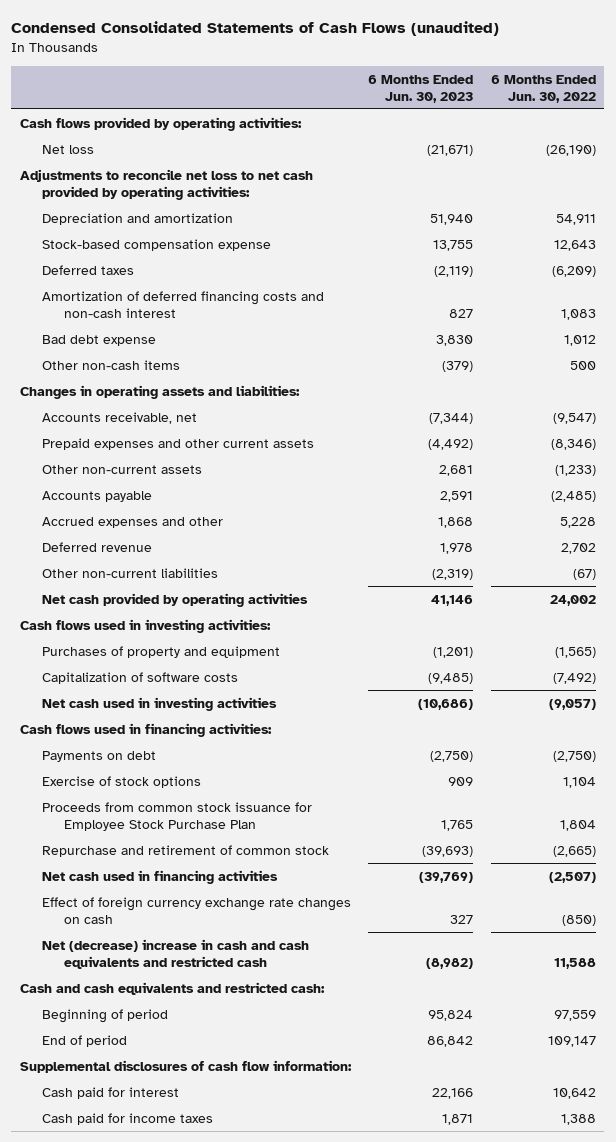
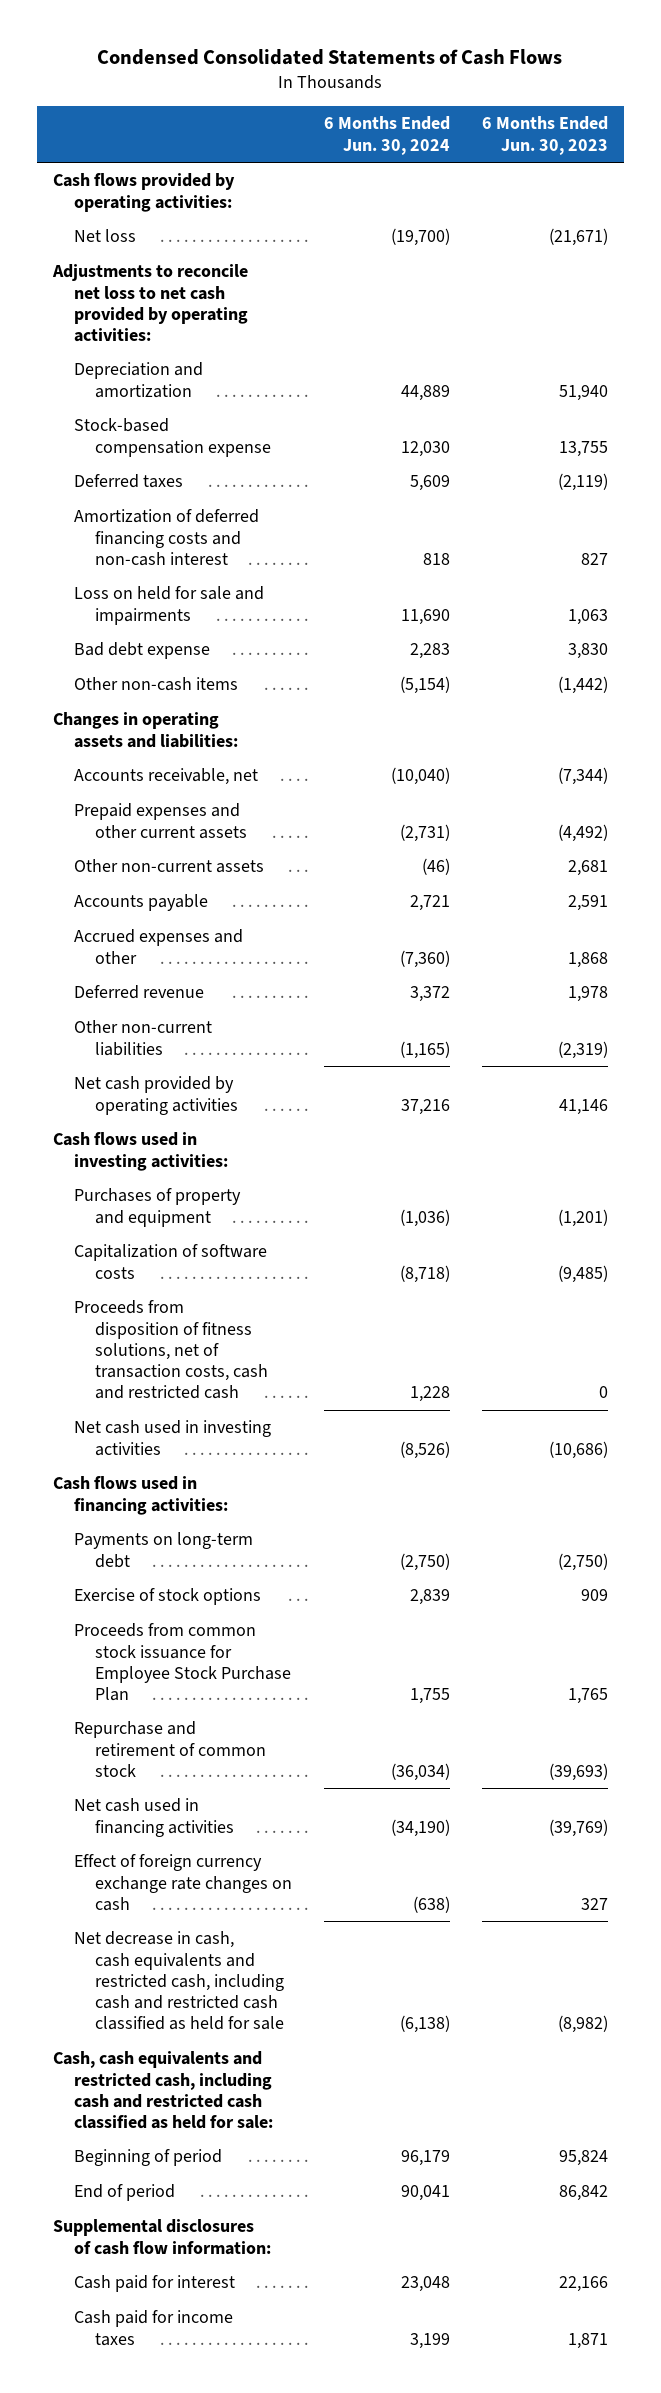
- Condensed Consolidated Statements of Cash Flows (unaudited)
+ Condensed Consolidated Statements of Cash Flows
- | 6 Months Ended Jun. 30, 2023 | 6 Months Ended Jun. 30, 2022
+ | 6 Months Ended Jun. 30, 2024 | 6 Months Ended Jun. 30, 2023
+ Loss on held for sale and impairments | 11,690 | 1,063
- Other non-cash items | (379) | 500
+ Other non-cash items | (5,154) | (1,442)
+ Proceeds from disposition of fitness solutions, net of transaction costs, cash and restricted cash | 1,228 | 0
- Payments on debt | (2,750) | (2,750)
+ Payments on long-term debt | (2,750) | (2,750)
- Net (decrease) increase in cash and cash equivalents and restricted cash | (8,982) | 11,588
- Cash and cash equivalents and restricted cash:
+ Net decrease in cash, cash equivalents and restricted cash, including cash and restricted cash classified as held for sale | (6,138) | (8,982)
+ Cash, cash equivalents and restricted cash, including cash and restricted cash classified as held for sale:

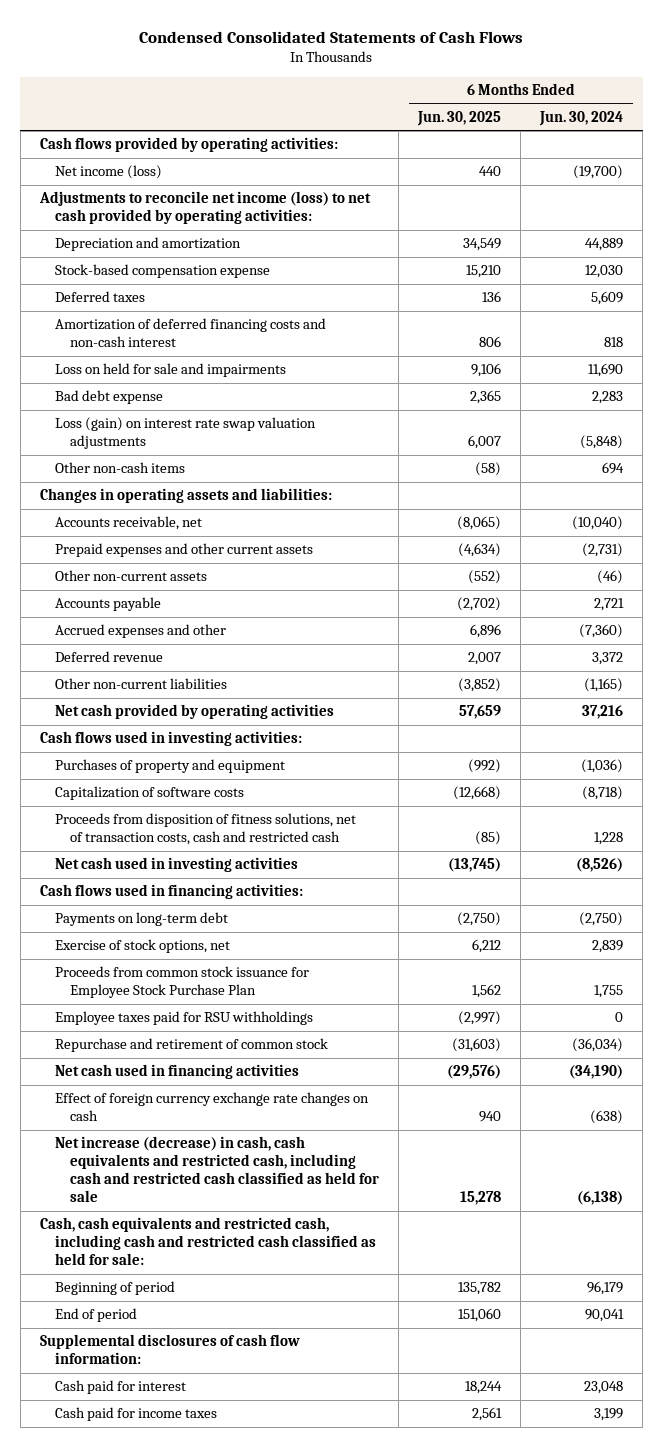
- | 6 Months Ended Jun. 30, 2024 | 6 Months Ended Jun. 30, 2023
+ | 6 Months Ended Jun. 30, 2025 | 6 Months Ended Jun. 30, 2024
- Net loss | (19,700) | (21,671)
- Adjustments to reconcile net loss to net cash provided by operating activities:
+ Net income (loss) | 440 | (19,700)
+ Adjustments to reconcile net income (loss) to net cash provided by operating activities:
- Other non-cash items | (5,154) | (1,442)
+ Loss (gain) on interest rate swap valuation adjustments | 6,007 | (5,848)
+ Other non-cash items | (58) | 694
- Exercise of stock options | 2,839 | 909
+ Exercise of stock options, net | 6,212 | 2,839
+ Employee taxes paid for RSU withholdings | (2,997) | 0
- Net decrease in cash, cash equivalents and restricted cash, including cash and restricted cash classified as held for sale | (6,138) | (8,982)
+ Net increase (decrease) in cash, cash equivalents and restricted cash, including cash and restricted cash classified as held for sale | 15,278 | (6,138)

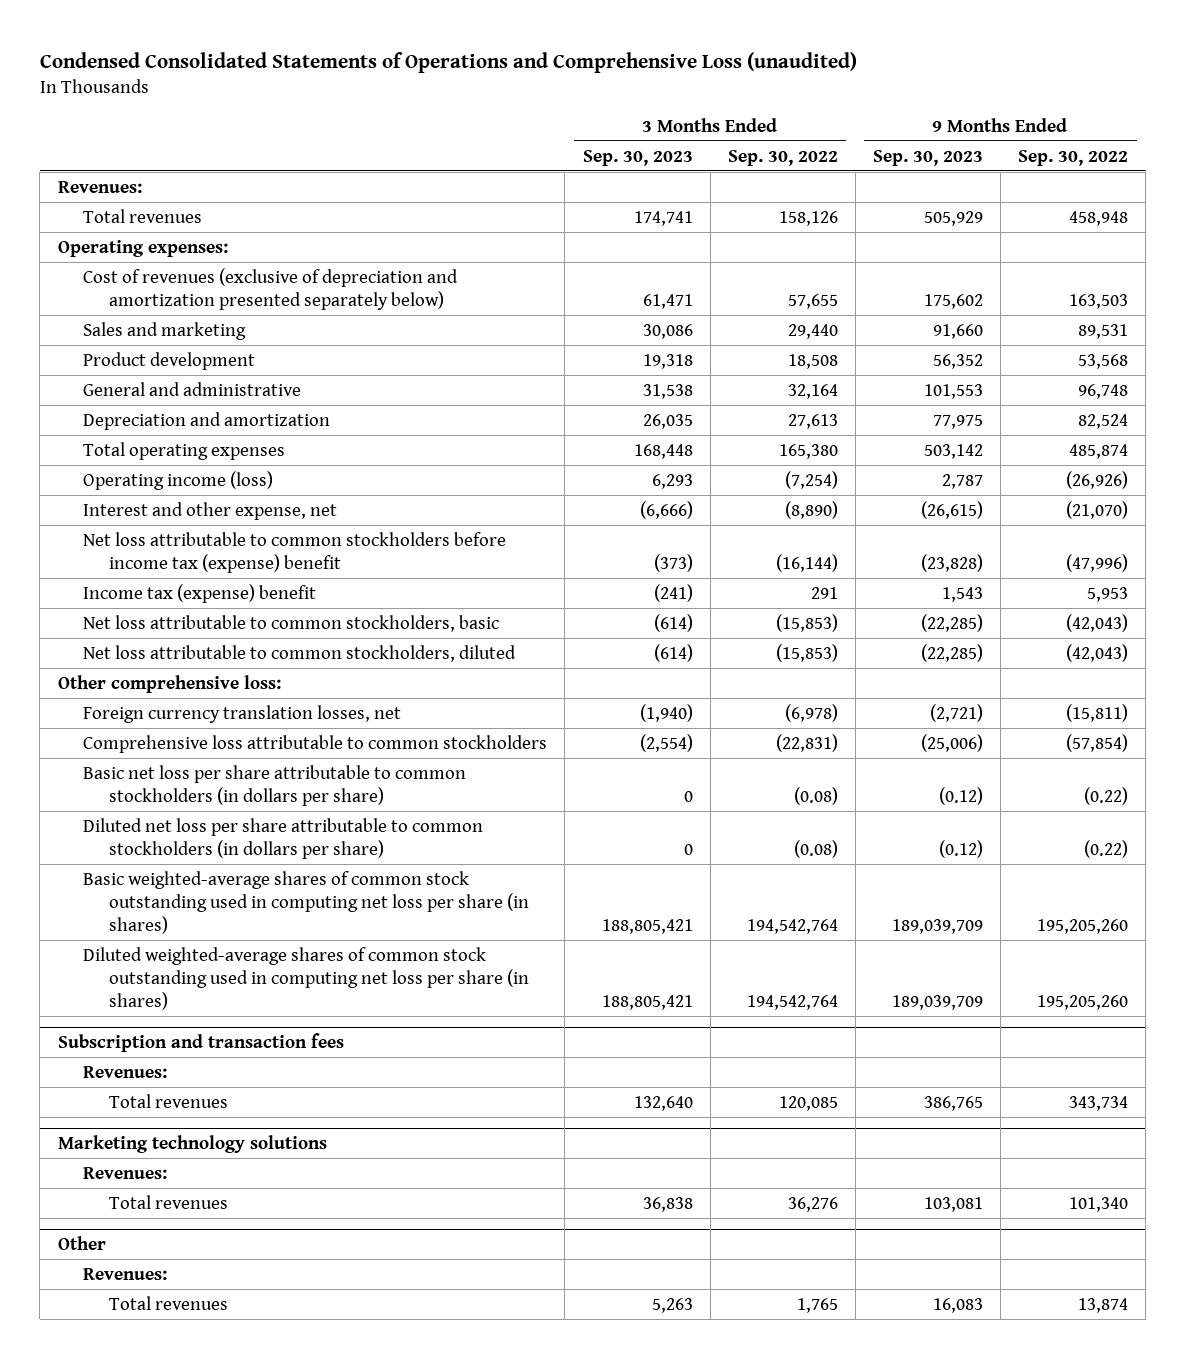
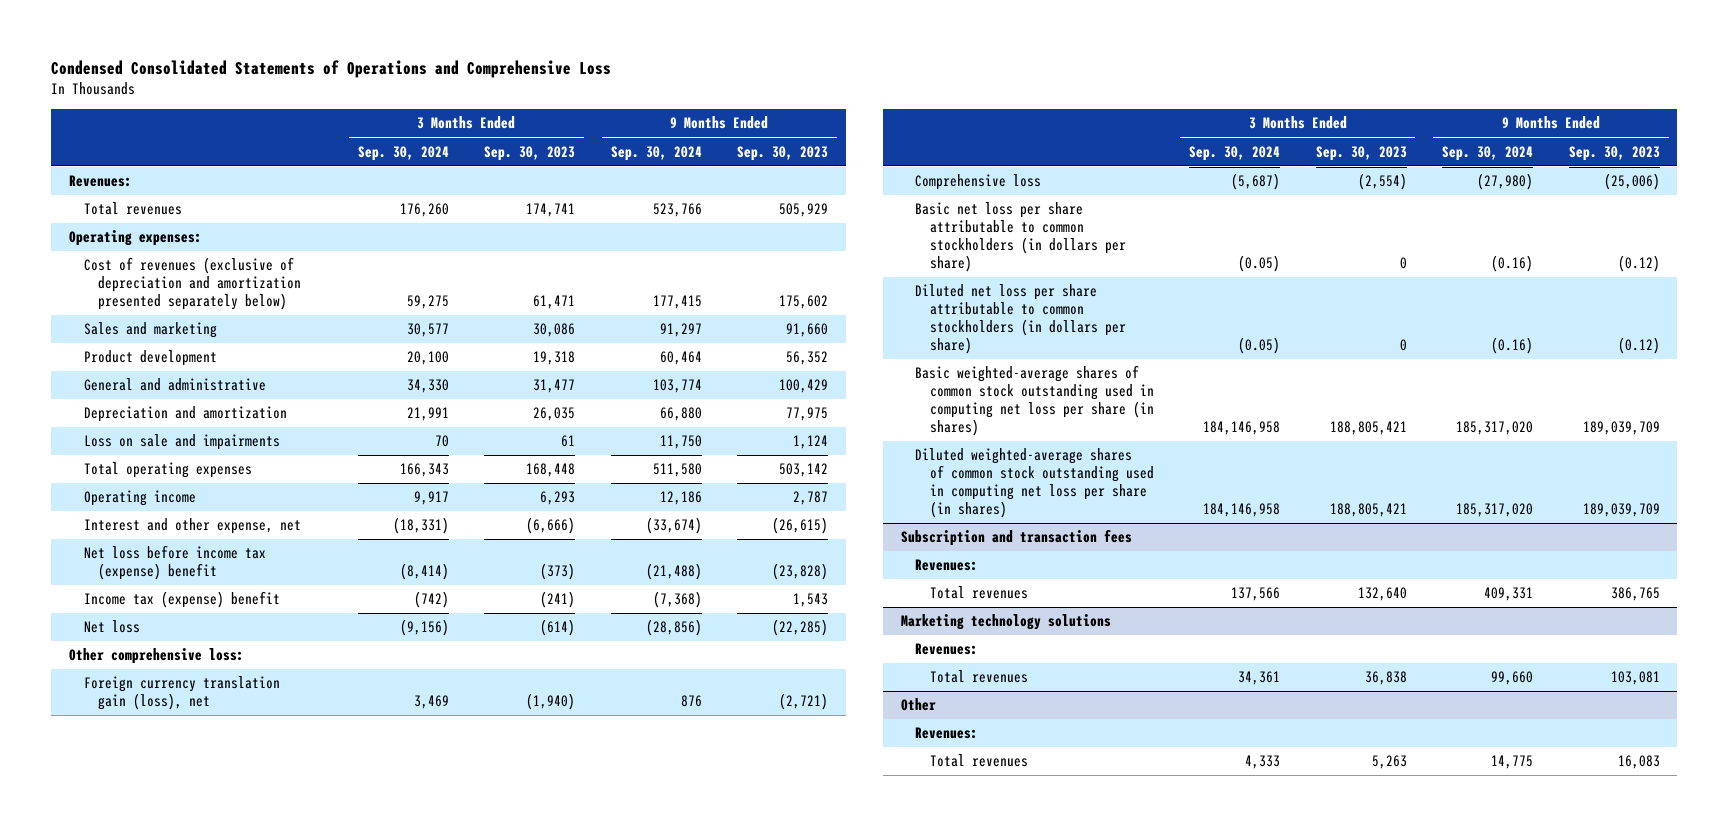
- Condensed Consolidated Statements of Operations and Comprehensive Loss (unaudited)
+ Condensed Consolidated Statements of Operations and Comprehensive Loss
- | 3 Months Ended Sep. 30, 2023 | 3 Months Ended Sep. 30, 2022 | 9 Months Ended Sep. 30, 2023 | 9 Months Ended Sep. 30, 2022
+ | 3 Months Ended Sep. 30, 2024 | 3 Months Ended Sep. 30, 2023 | 9 Months Ended Sep. 30, 2024 | 9 Months Ended Sep. 30, 2023
- General and administrative | 31,538 | 32,164 | 101,553 | 96,748
+ General and administrative | 34,330 | 31,477 | 103,774 | 100,429
+ Loss on sale and impairments | 70 | 61 | 11,750 | 1,124
- Operating income (loss) | 6,293 | (7,254) | 2,787 | (26,926)
+ Operating income | 9,917 | 6,293 | 12,186 | 2,787
- Net loss attributable to common stockholders before income tax (expense) benefit | (373) | (16,144) | (23,828) | (47,996)
+ Net loss before income tax (expense) benefit | (8,414) | (373) | (21,488) | (23,828)
- Net loss attributable to common stockholders, basic | (614) | (15,853) | (22,285) | (42,043)
- Net loss attributable to common stockholders, diluted | (614) | (15,853) | (22,285) | (42,043)
+ Net loss | (9,156) | (614) | (28,856) | (22,285)
- Foreign currency translation losses, net | (1,940) | (6,978) | (2,721) | (15,811)
- Comprehensive loss attributable to common stockholders | (2,554) | (22,831) | (25,006) | (57,854)
+ Foreign currency translation gain (loss), net | 3,469 | (1,940) | 876 | (2,721)
+ Comprehensive loss | (5,687) | (2,554) | (27,980) | (25,006)

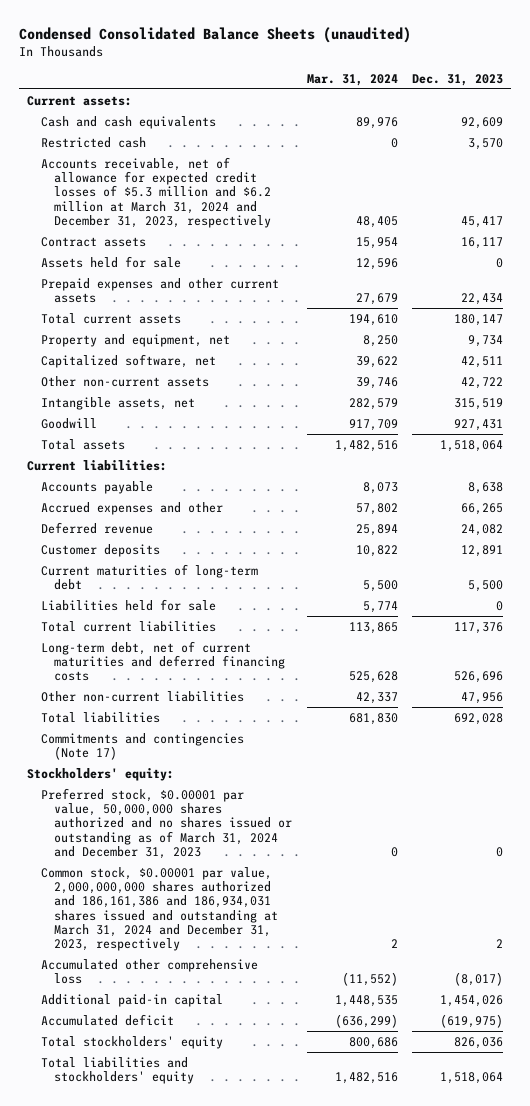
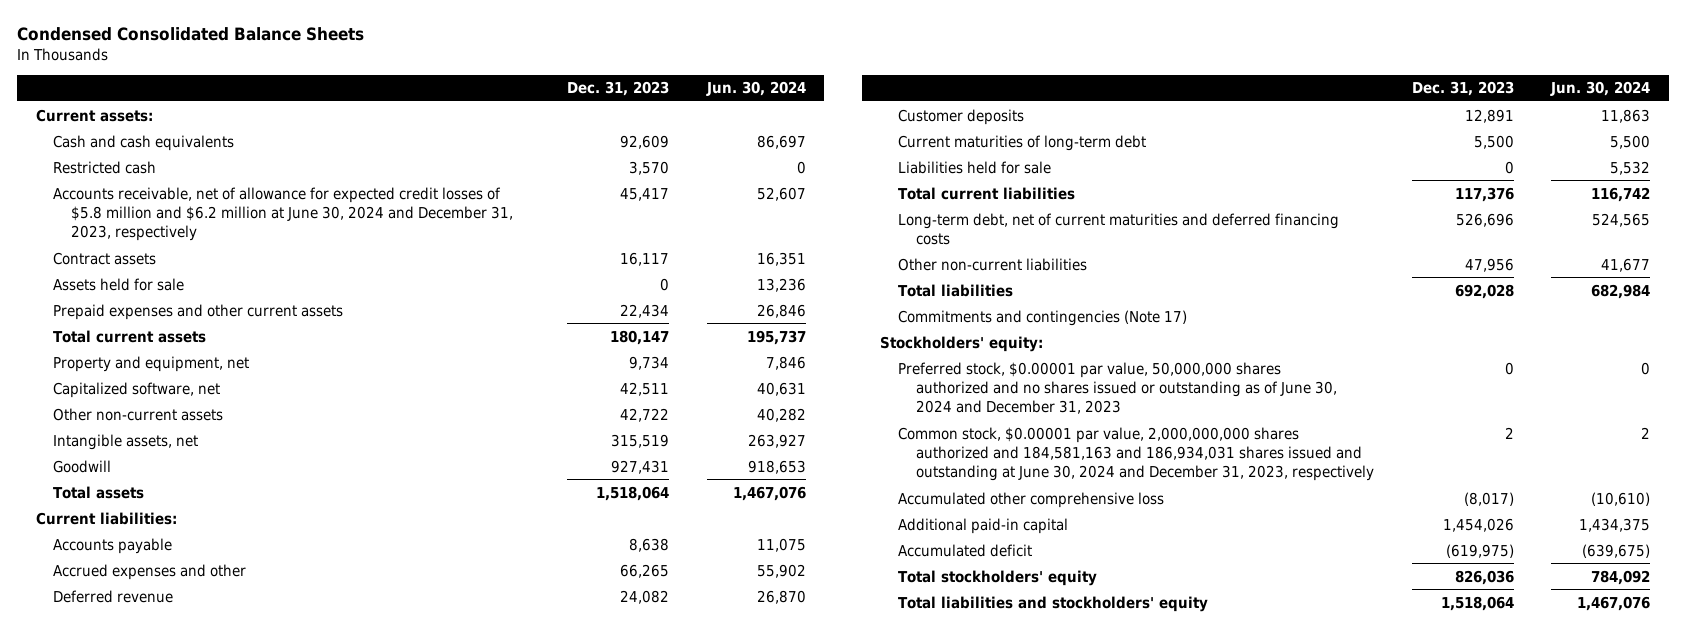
- Condensed Consolidated Balance Sheets (unaudited)
+ Condensed Consolidated Balance Sheets
- | Mar. 31, 2024 | Dec. 31, 2023
+ | Dec. 31, 2023 | Jun. 30, 2024
- Accounts receivable, net of allowance for expected credit losses of $5.3 million and $6.2 million at March 31, 2024 and December 31, 2023, respectively | 48,405 | 45,417
+ Accounts receivable, net of allowance for expected credit losses of $5.8 million and $6.2 million at June 30, 2024 and December 31, 2023, respectively | 45,417 | 52,607
- Preferred stock, $0.00001 par value, 50,000,000 shares authorized and no shares issued or outstanding as of March 31, 2024 and December 31, 2023 | 0 | 0
- Common stock, $0.00001 par value, 2,000,000,000 shares authorized and 186,161,386 and 186,934,031 shares issued and outstanding at March 31, 2024 and December 31, 2023, respectively | 2 | 2
+ Preferred stock, $0.00001 par value, 50,000,000 shares authorized and no shares issued or outstanding as of June 30, 2024 and December 31, 2023 | 0 | 0
+ Common stock, $0.00001 par value, 2,000,000,000 shares authorized and 184,581,163 and 186,934,031 shares issued and outstanding at June 30, 2024 and December 31, 2023, respectively | 2 | 2

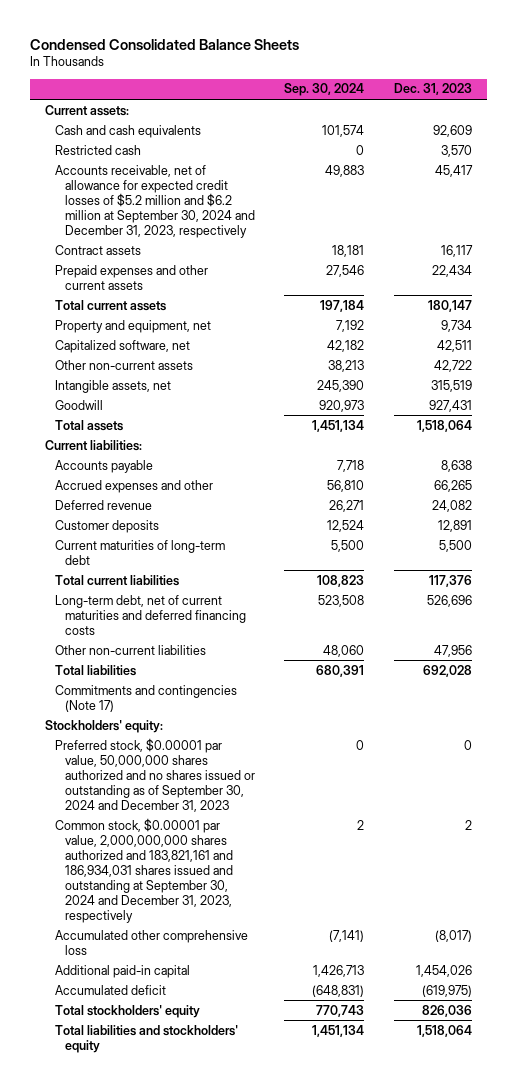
- | Dec. 31, 2023 | Jun. 30, 2024
+ | Sep. 30, 2024 | Dec. 31, 2023
- Accounts receivable, net of allowance for expected credit losses of $5.8 million and $6.2 million at June 30, 2024 and December 31, 2023, respectively | 45,417 | 52,607
+ Accounts receivable, net of allowance for expected credit losses of $5.2 million and $6.2 million at September 30, 2024 and December 31, 2023, respectively | 49,883 | 45,417
- Assets held for sale | 0 | 13,236
- Liabilities held for sale | 0 | 5,532
- Preferred stock, $0.00001 par value, 50,000,000 shares authorized and no shares issued or outstanding as of June 30, 2024 and December 31, 2023 | 0 | 0
- Common stock, $0.00001 par value, 2,000,000,000 shares authorized and 184,581,163 and 186,934,031 shares issued and outstanding at June 30, 2024 and December 31, 2023, respectively | 2 | 2
+ Preferred stock, $0.00001 par value, 50,000,000 shares authorized and no shares issued or outstanding as of September 30, 2024 and December 31, 2023 | 0 | 0
+ Common stock, $0.00001 par value, 2,000,000,000 shares authorized and 183,821,161 and 186,934,031 shares issued and outstanding at September 30, 2024 and December 31, 2023, respectively | 2 | 2

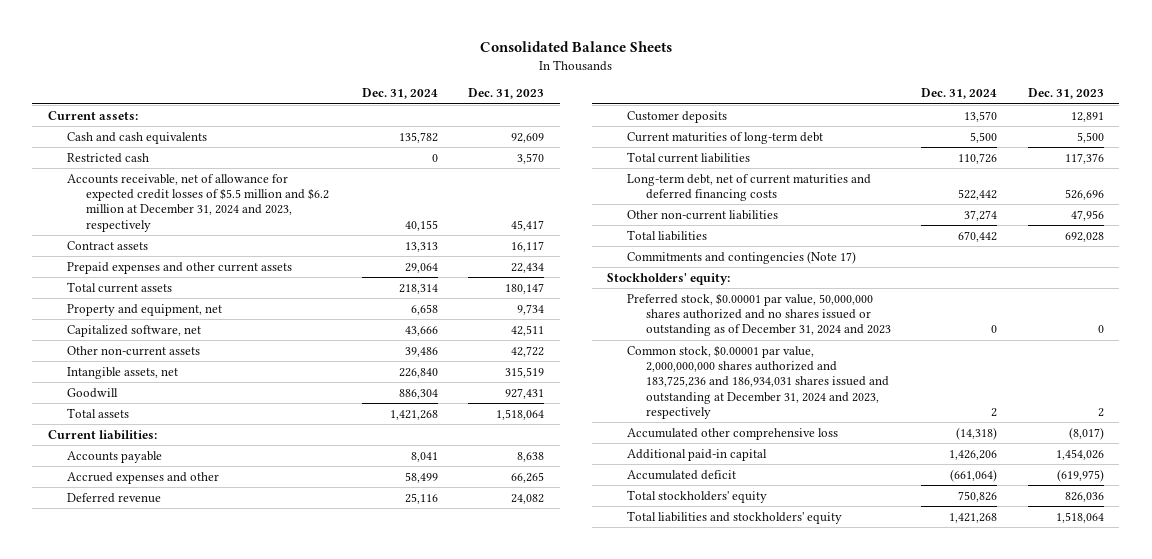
- Condensed Consolidated Balance Sheets
+ Consolidated Balance Sheets
- | Sep. 30, 2024 | Dec. 31, 2023
+ | Dec. 31, 2024 | Dec. 31, 2023
- Accounts receivable, net of allowance for expected credit losses of $5.2 million and $6.2 million at September 30, 2024 and December 31, 2023, respectively | 49,883 | 45,417
+ Accounts receivable, net of allowance for expected credit losses of $5.5 million and $6.2 million at December 31, 2024 and 2023, respectively | 40,155 | 45,417
- Preferred stock, $0.00001 par value, 50,000,000 shares authorized and no shares issued or outstanding as of September 30, 2024 and December 31, 2023 | 0 | 0
- Common stock, $0.00001 par value, 2,000,000,000 shares authorized and 183,821,161 and 186,934,031 shares issued and outstanding at September 30, 2024 and December 31, 2023, respectively | 2 | 2
+ Preferred stock, $0.00001 par value, 50,000,000 shares authorized and no shares issued or outstanding as of December 31, 2024 and 2023 | 0 | 0
+ Common stock, $0.00001 par value, 2,000,000,000 shares authorized and 183,725,236 and 186,934,031 shares issued and outstanding at December 31, 2024 and 2023, respectively | 2 | 2

